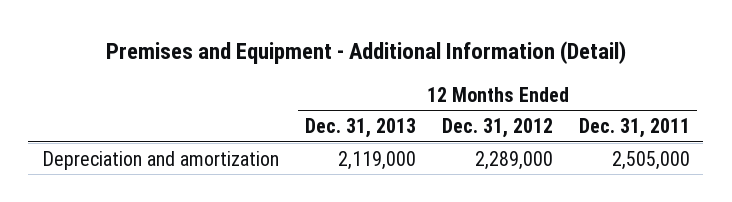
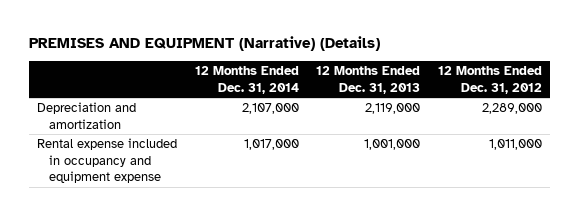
- Premises and Equipment - Additional Information (Detail)
+ PREMISES AND EQUIPMENT (Narrative) (Details)
- | 12 Months Ended Dec. 31, 2013 | 12 Months Ended Dec. 31, 2012 | 12 Months Ended Dec. 31, 2011
+ | 12 Months Ended Dec. 31, 2014 | 12 Months Ended Dec. 31, 2013 | 12 Months Ended Dec. 31, 2012
+ Rental expense included in occupancy and equipment expense | 1,017,000 | 1,001,000 | 1,011,000

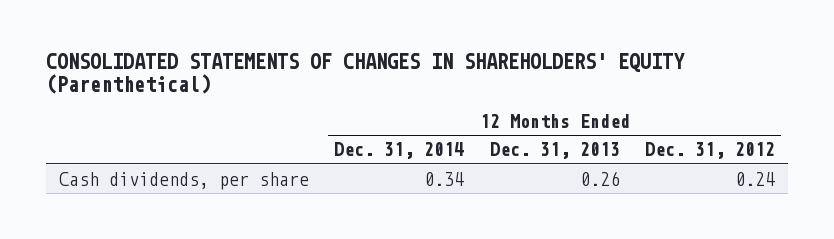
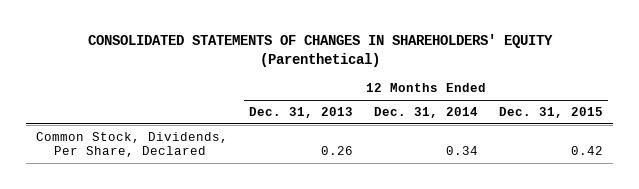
- | 12 Months Ended Dec. 31, 2014 | 12 Months Ended Dec. 31, 2013 | 12 Months Ended Dec. 31, 2012
+ | 12 Months Ended Dec. 31, 2013 | 12 Months Ended Dec. 31, 2014 | 12 Months Ended Dec. 31, 2015
- Cash dividends, per share | 0.34 | 0.26 | 0.24
+ Common Stock, Dividends, Per Share, Declared | 0.26 | 0.34 | 0.42

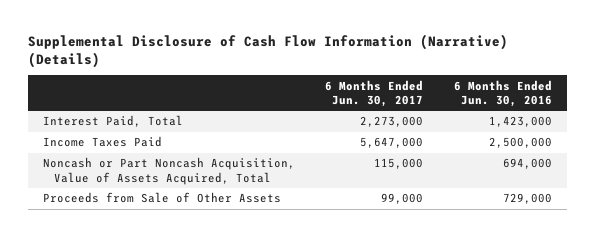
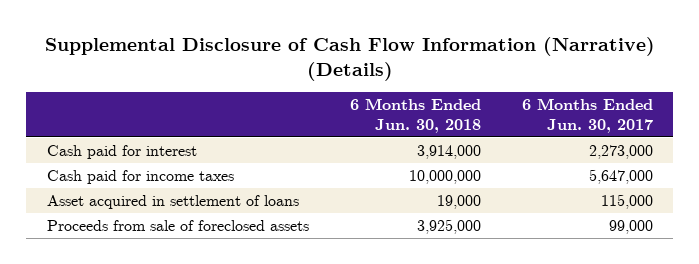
- | 6 Months Ended Jun. 30, 2017 | 6 Months Ended Jun. 30, 2016
+ | 6 Months Ended Jun. 30, 2018 | 6 Months Ended Jun. 30, 2017
- Interest Paid, Total | 2,273,000 | 1,423,000
- Income Taxes Paid | 5,647,000 | 2,500,000
- Noncash or Part Noncash Acquisition, Value of Assets Acquired, Total | 115,000 | 694,000
- Proceeds from Sale of Other Assets | 99,000 | 729,000
+ Cash paid for interest | 3,914,000 | 2,273,000
+ Cash paid for income taxes | 10,000,000 | 5,647,000
+ Asset acquired in settlement of loans | 19,000 | 115,000
+ Proceeds from sale of foreclosed assets | 3,925,000 | 99,000

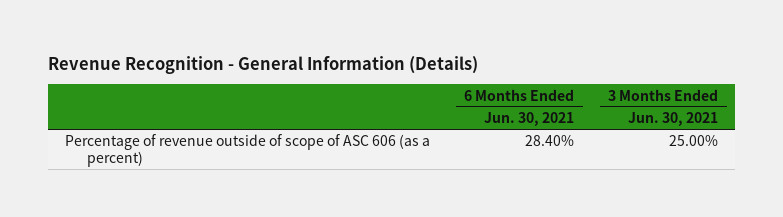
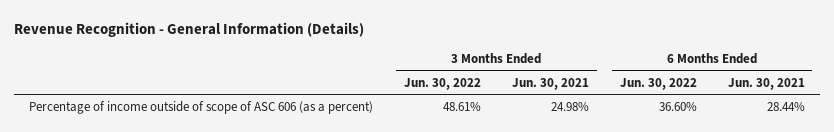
- | 6 Months Ended Jun. 30, 2021 | 3 Months Ended Jun. 30, 2021
+ | 3 Months Ended Jun. 30, 2022 | 3 Months Ended Jun. 30, 2021 | 6 Months Ended Jun. 30, 2022 | 6 Months Ended Jun. 30, 2021
- Percentage of revenue outside of scope of ASC 606 (as a percent) | 28.40% | 25.00%
+ Percentage of income outside of scope of ASC 606 (as a percent) | 48.61% | 24.98% | 36.60% | 28.44%

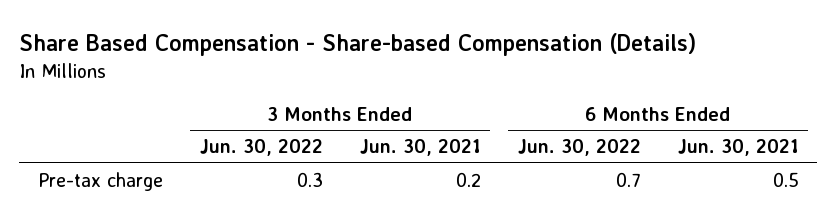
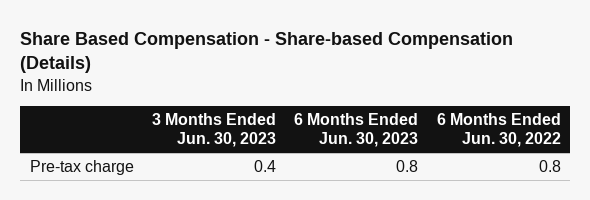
- | 3 Months Ended Jun. 30, 2022 | 3 Months Ended Jun. 30, 2021 | 6 Months Ended Jun. 30, 2022 | 6 Months Ended Jun. 30, 2021
+ | 3 Months Ended Jun. 30, 2023 | 6 Months Ended Jun. 30, 2023 | 6 Months Ended Jun. 30, 2022
- Pre-tax charge | 0.3 | 0.2 | 0.7 | 0.5
+ Pre-tax charge | 0.4 | 0.8 | 0.8

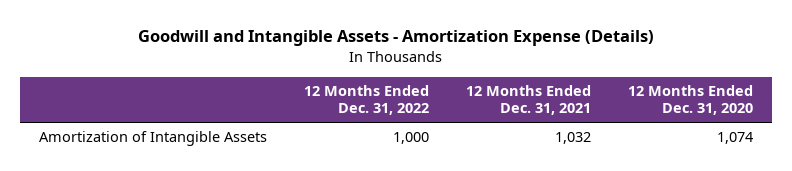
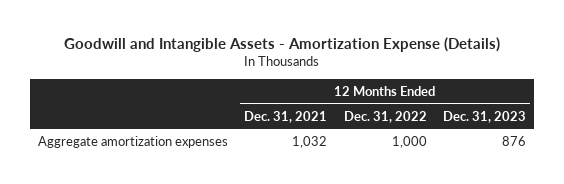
- | 12 Months Ended Dec. 31, 2022 | 12 Months Ended Dec. 31, 2021 | 12 Months Ended Dec. 31, 2020
+ | 12 Months Ended Dec. 31, 2021 | 12 Months Ended Dec. 31, 2022 | 12 Months Ended Dec. 31, 2023
- Amortization of Intangible Assets | 1,000 | 1,032 | 1,074
+ Aggregate amortization expenses | 1,032 | 1,000 | 876

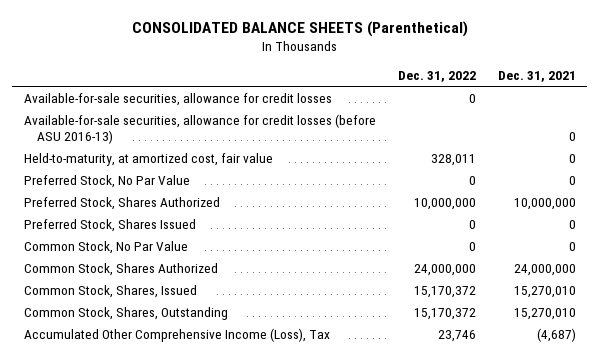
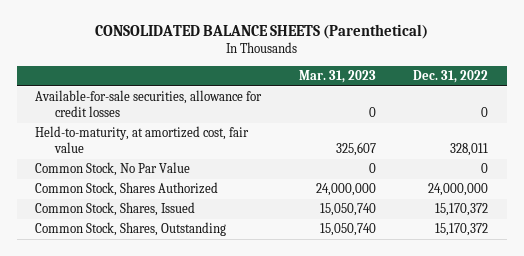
- | Dec. 31, 2022 | Dec. 31, 2021
+ | Mar. 31, 2023 | Dec. 31, 2022
- Available-for-sale securities, allowance for credit losses (before ASU 2016-13) | | 0
- Preferred Stock, No Par Value | 0 | 0
- Preferred Stock, Shares Authorized | 10,000,000 | 10,000,000
- Preferred Stock, Shares Issued | 0 | 0
- Accumulated Other Comprehensive Income (Loss), Tax | 23,746 | (4,687)

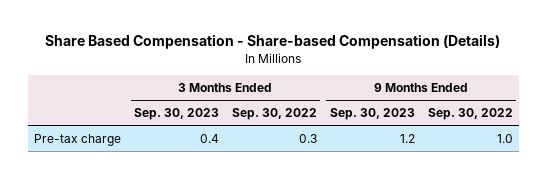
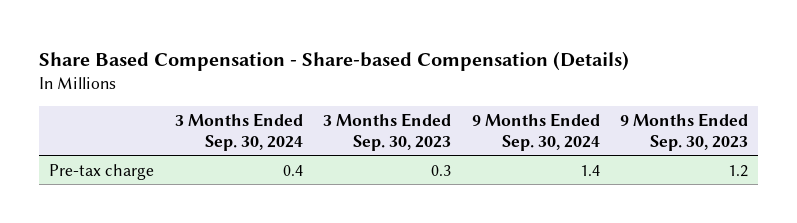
- | 3 Months Ended Sep. 30, 2023 | 3 Months Ended Sep. 30, 2022 | 9 Months Ended Sep. 30, 2023 | 9 Months Ended Sep. 30, 2022
+ | 3 Months Ended Sep. 30, 2024 | 3 Months Ended Sep. 30, 2023 | 9 Months Ended Sep. 30, 2024 | 9 Months Ended Sep. 30, 2023
- Pre-tax charge | 0.4 | 0.3 | 1.2 | 1.0
+ Pre-tax charge | 0.4 | 0.3 | 1.4 | 1.2

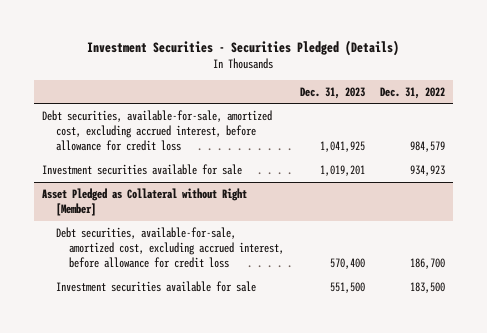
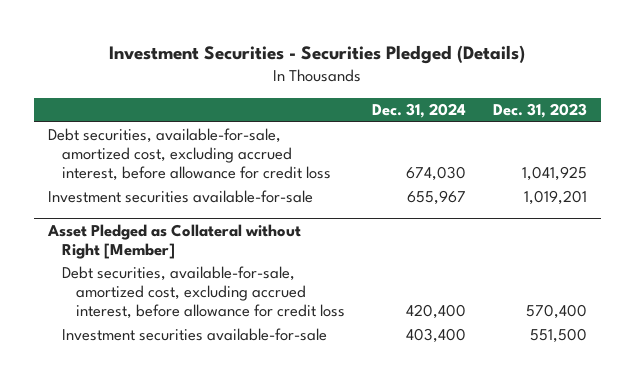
- | Dec. 31, 2023 | Dec. 31, 2022
+ | Dec. 31, 2024 | Dec. 31, 2023
- Investment securities available for sale | 1,019,201 | 934,923
+ Investment securities available-for-sale | 655,967 | 1,019,201
@ Asset Pledged as Collateral without Right [Member]
- Investment securities available for sale | 551,500 | 183,500
+ Investment securities available-for-sale | 403,400 | 551,500

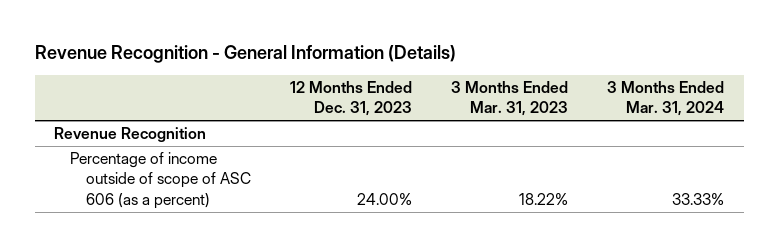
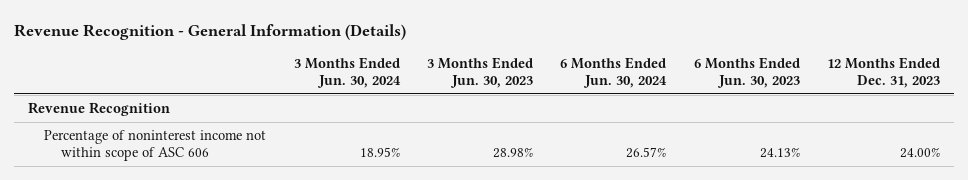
- | 12 Months Ended Dec. 31, 2023 | 3 Months Ended Mar. 31, 2023 | 3 Months Ended Mar. 31, 2024
+ | 3 Months Ended Jun. 30, 2024 | 3 Months Ended Jun. 30, 2023 | 6 Months Ended Jun. 30, 2024 | 6 Months Ended Jun. 30, 2023 | 12 Months Ended Dec. 31, 2023
- Percentage of income outside of scope of ASC 606 (as a percent) | 24.00% | 18.22% | 33.33%
+ Percentage of noninterest income not within scope of ASC 606 | 18.95% | 28.98% | 26.57% | 24.13% | 24.00%

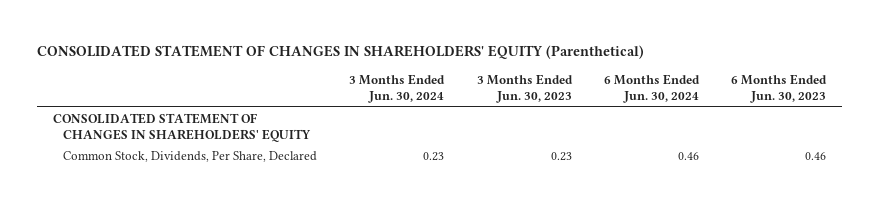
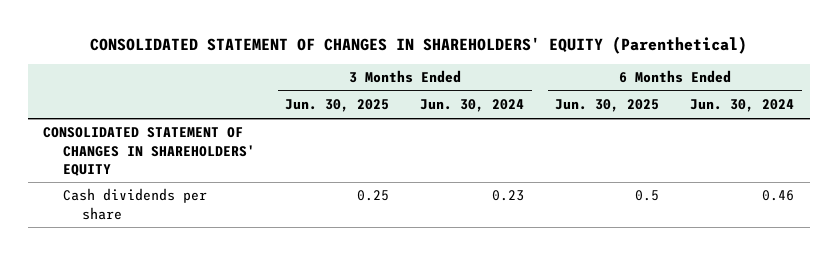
- | 3 Months Ended Jun. 30, 2024 | 3 Months Ended Jun. 30, 2023 | 6 Months Ended Jun. 30, 2024 | 6 Months Ended Jun. 30, 2023
+ | 3 Months Ended Jun. 30, 2025 | 3 Months Ended Jun. 30, 2024 | 6 Months Ended Jun. 30, 2025 | 6 Months Ended Jun. 30, 2024
- Common Stock, Dividends, Per Share, Declared | 0.23 | 0.23 | 0.46 | 0.46
+ Cash dividends per share | 0.25 | 0.23 | 0.5 | 0.46

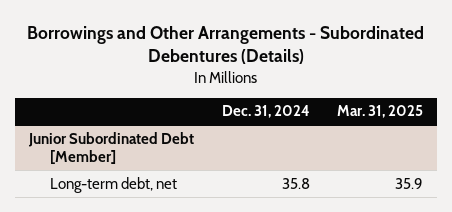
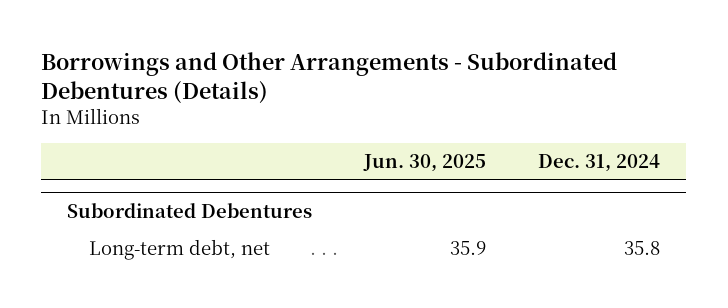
- | Dec. 31, 2024 | Mar. 31, 2025
+ | Jun. 30, 2025 | Dec. 31, 2024
- Junior Subordinated Debt [Member]
+ Subordinated Debentures

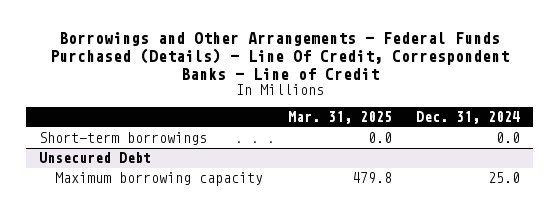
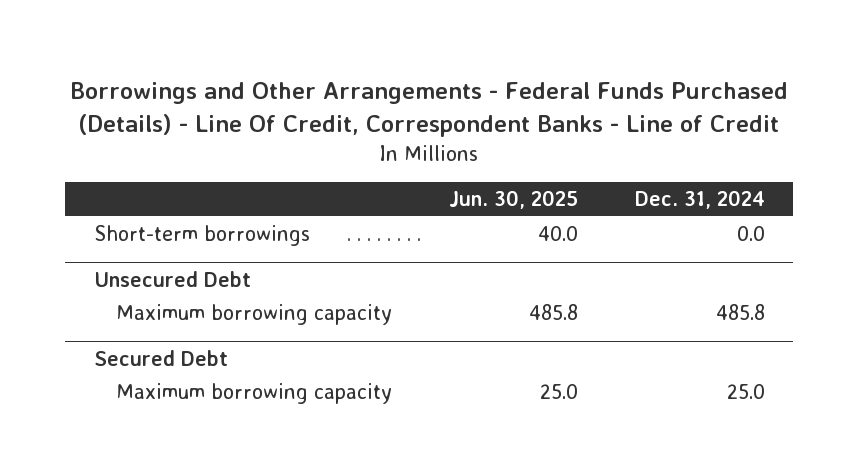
- | Mar. 31, 2025 | Dec. 31, 2024
+ | Jun. 30, 2025 | Dec. 31, 2024
@ Unsecured Debt
+ Maximum borrowing capacity | 485.8 | 485.8
+ Secured Debt

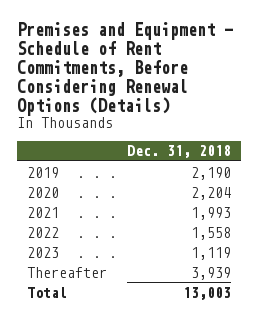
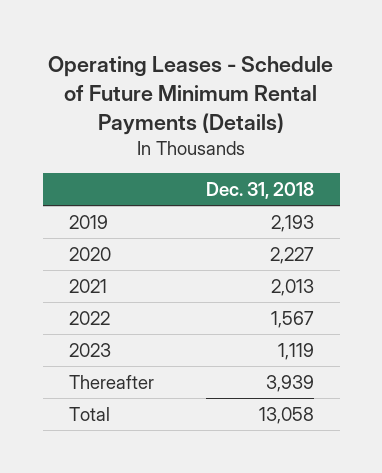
- Premises and Equipment - Schedule of Rent Commitments, Before Considering Renewal Options (Details)
+ Operating Leases - Schedule of Future Minimum Rental Payments (Details)
- 2019 | 2,190
- 2020 | 2,204
- 2021 | 1,993
- 2022 | 1,558
+ 2019 | 2,193
+ 2020 | 2,227
+ 2021 | 2,013
+ 2022 | 1,567
- Total | 13,003
+ Total | 13,058

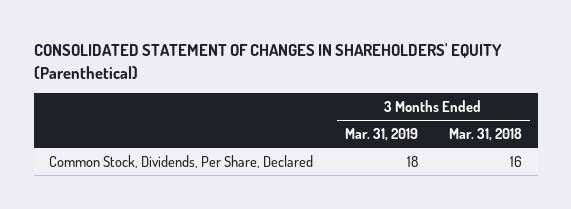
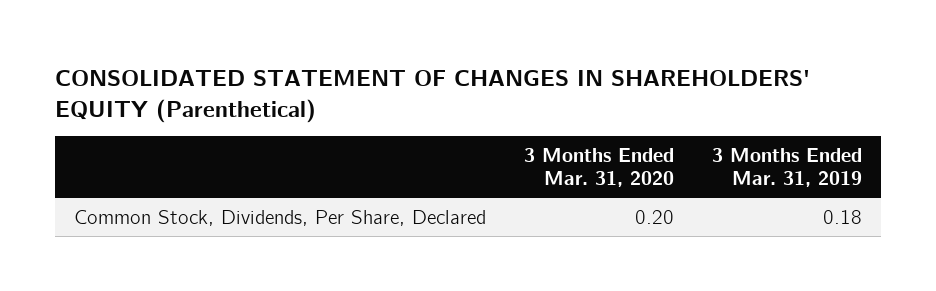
- | 3 Months Ended Mar. 31, 2019 | 3 Months Ended Mar. 31, 2018
+ | 3 Months Ended Mar. 31, 2020 | 3 Months Ended Mar. 31, 2019
- Common Stock, Dividends, Per Share, Declared | 18 | 16
+ Common Stock, Dividends, Per Share, Declared | 0.20 | 0.18

